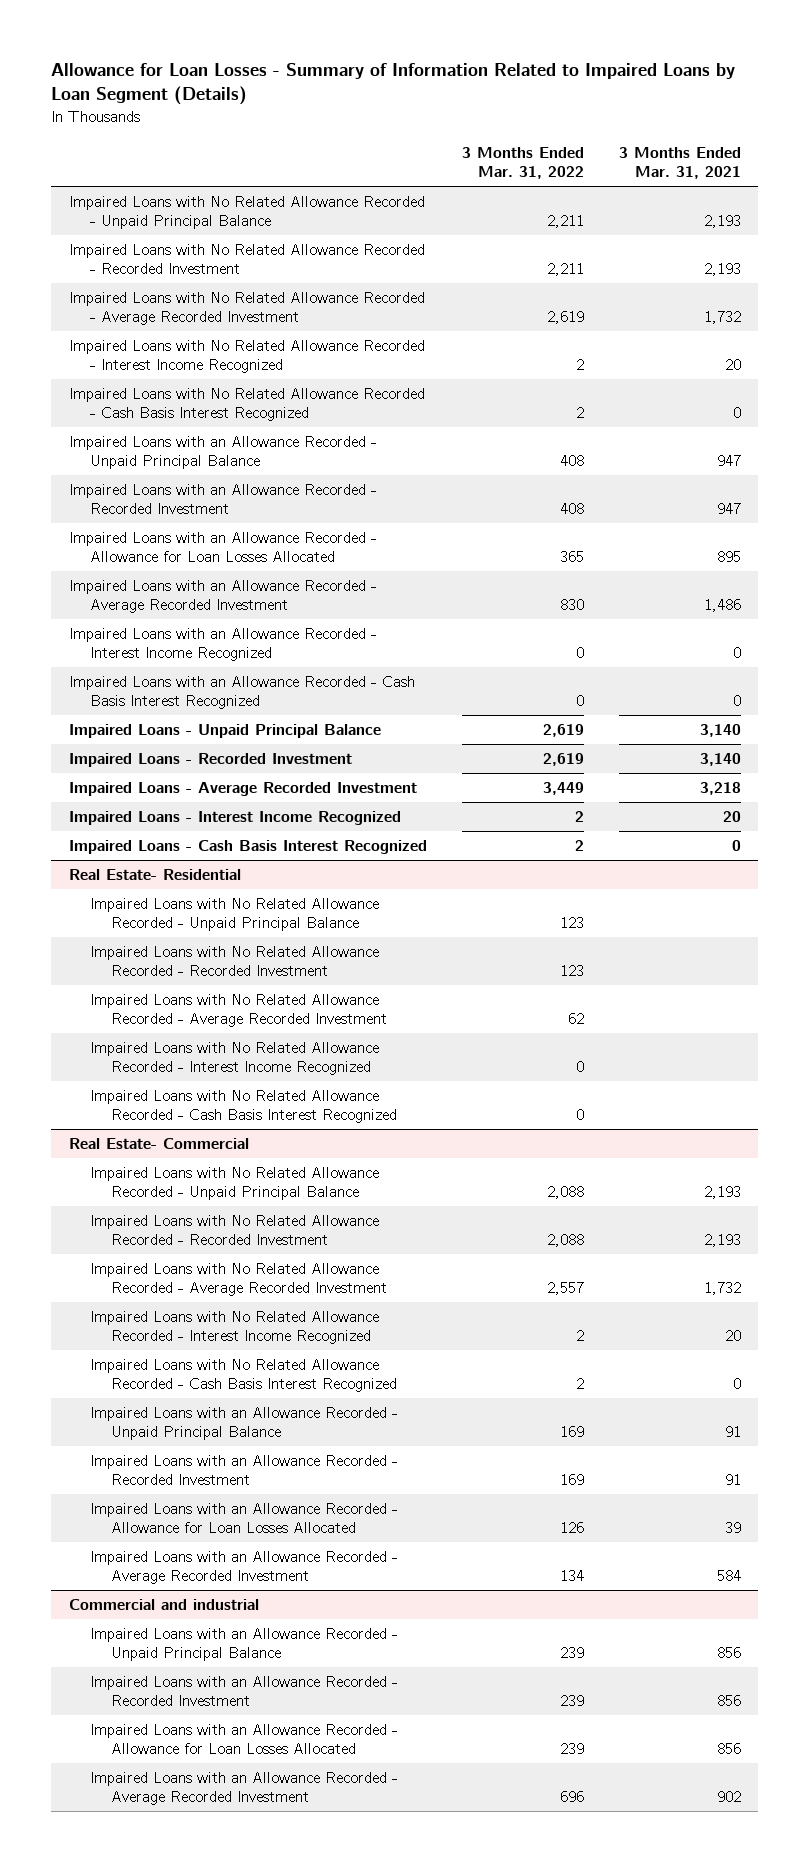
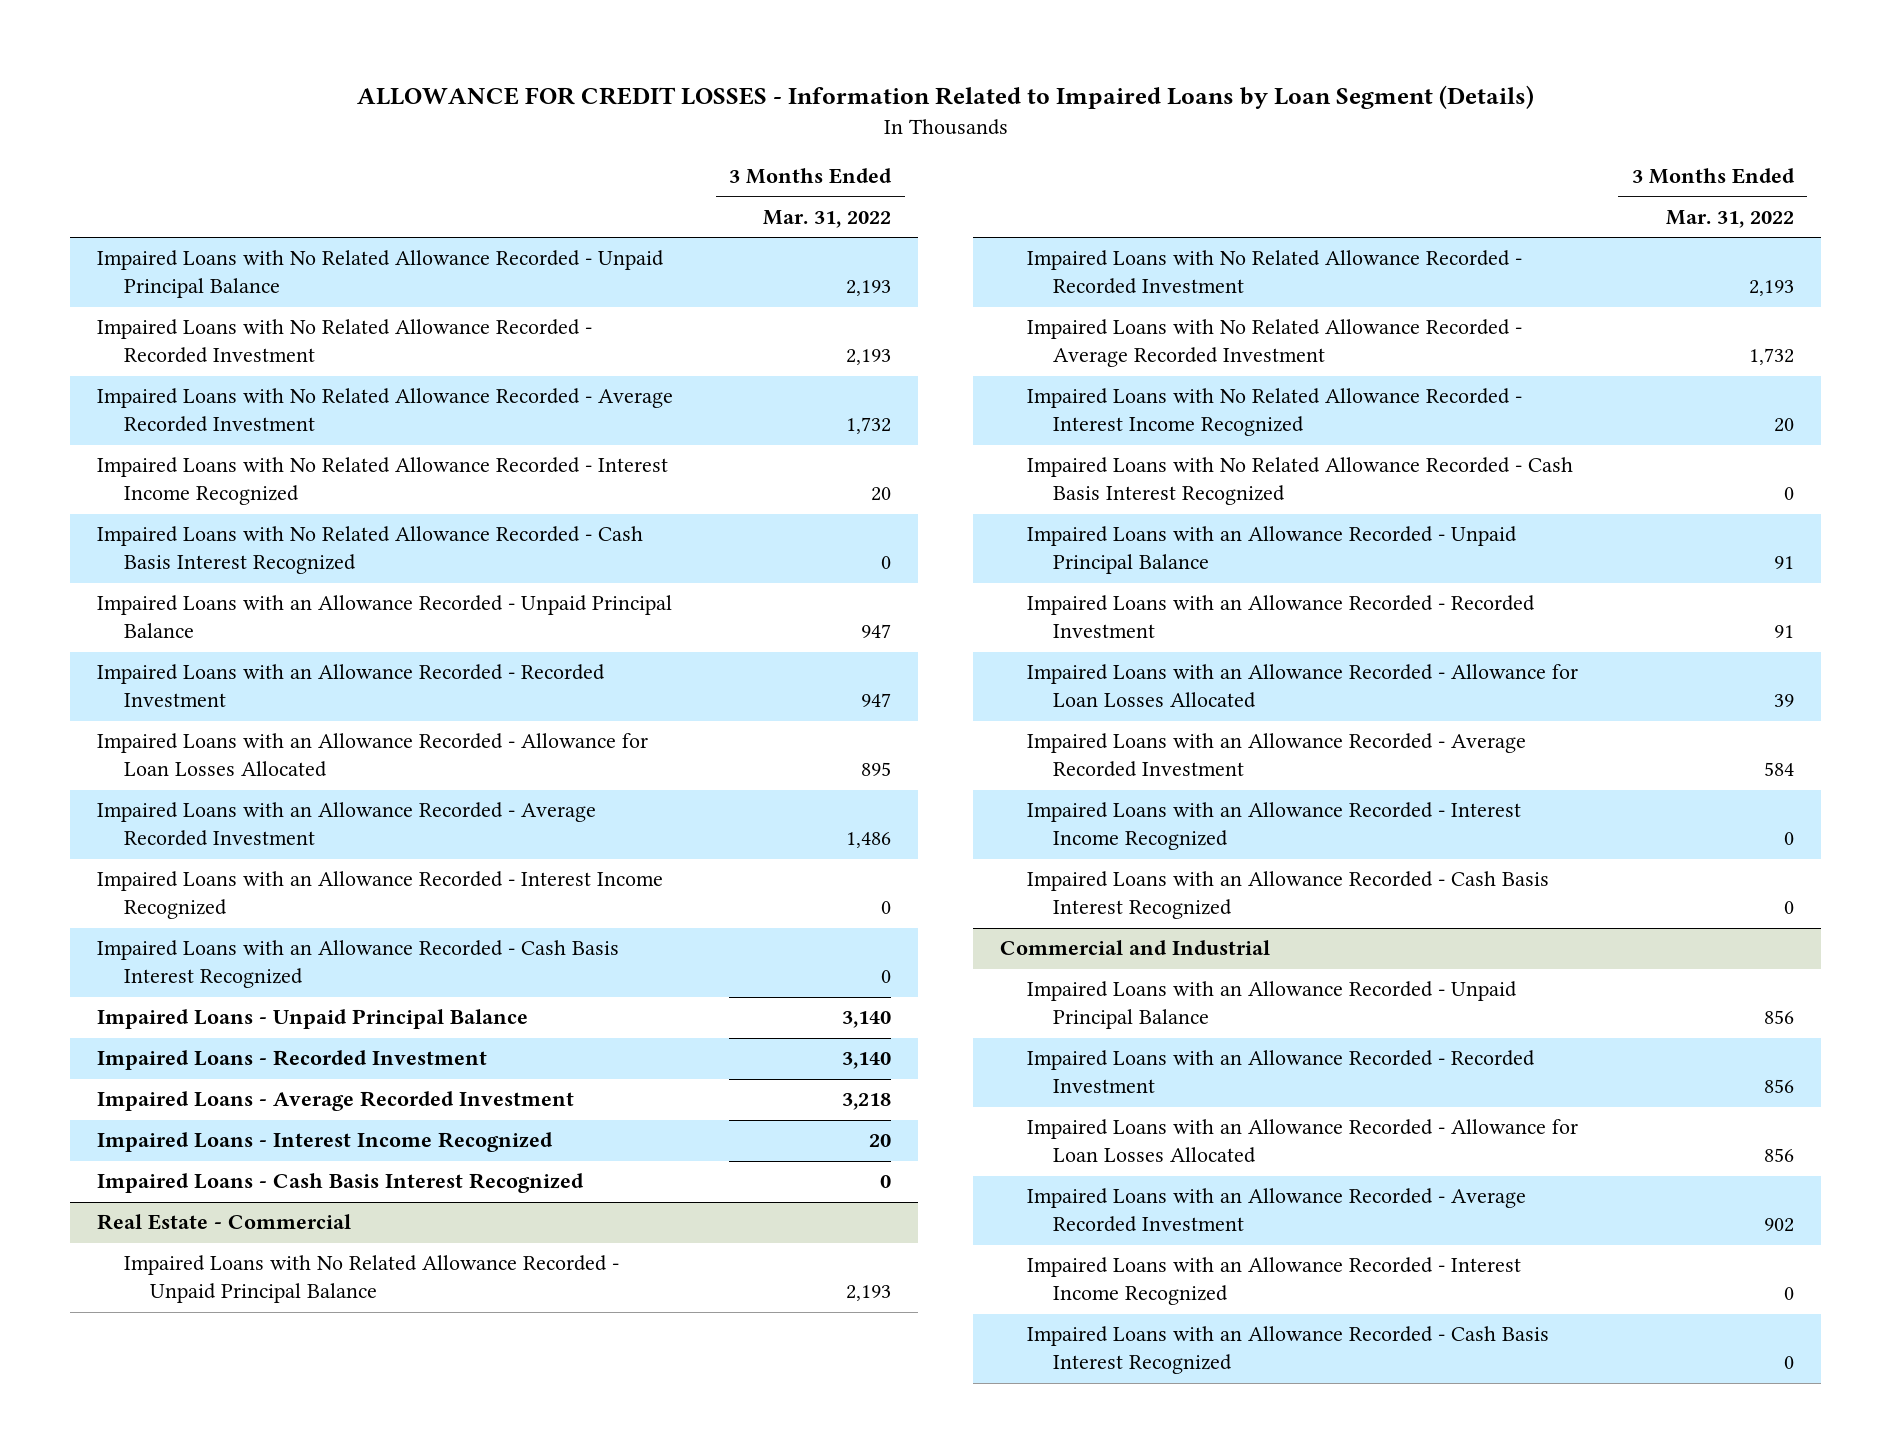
- Allowance for Loan Losses - Summary of Information Related to Impaired Loans by Loan Segment (Details)
+ ALLOWANCE FOR CREDIT LOSSES - Information Related to Impaired Loans by Loan Segment (Details)
- | 3 Months Ended Mar. 31, 2022 | 3 Months Ended Mar. 31, 2021
+ | 3 Months Ended Mar. 31, 2022
- Impaired Loans with No Related Allowance Recorded - Unpaid Principal Balance | 2,211 | 2,193
- Impaired Loans with No Related Allowance Recorded - Recorded Investment | 2,211 | 2,193
- Impaired Loans with No Related Allowance Recorded - Average Recorded Investment | 2,619 | 1,732
- Impaired Loans with No Related Allowance Recorded - Interest Income Recognized | 2 | 20
- Impaired Loans with No Related Allowance Recorded - Cash Basis Interest Recognized | 2 | 0
- Impaired Loans with an Allowance Recorded - Unpaid Principal Balance | 408 | 947
- Impaired Loans with an Allowance Recorded - Recorded Investment | 408 | 947
- Impaired Loans with an Allowance Recorded - Allowance for Loan Losses Allocated | 365 | 895
- Impaired Loans with an Allowance Recorded - Average Recorded Investment | 830 | 1,486
+ Impaired Loans with No Related Allowance Recorded - Unpaid Principal Balance | 2,193
+ Impaired Loans with No Related Allowance Recorded - Recorded Investment | 2,193
+ Impaired Loans with No Related Allowance Recorded - Average Recorded Investment | 1,732
+ Impaired Loans with No Related Allowance Recorded - Interest Income Recognized | 20
+ Impaired Loans with No Related Allowance Recorded - Cash Basis Interest Recognized | 0
+ Impaired Loans with an Allowance Recorded - Unpaid Principal Balance | 947
+ Impaired Loans with an Allowance Recorded - Recorded Investment | 947
+ Impaired Loans with an Allowance Recorded - Allowance for Loan Losses Allocated | 895
+ Impaired Loans with an Allowance Recorded - Average Recorded Investment | 1,486
- Impaired Loans - Unpaid Principal Balance | 2,619 | 3,140
- Impaired Loans - Recorded Investment | 2,619 | 3,140
- Impaired Loans - Average Recorded Investment | 3,449 | 3,218
- Impaired Loans - Interest Income Recognized | 2 | 20
- Impaired Loans - Cash Basis Interest Recognized | 2 | 0
- Real Estate- Residential
- Impaired Loans with No Related Allowance Recorded - Unpaid Principal Balance | 123 |
- Impaired Loans with No Related Allowance Recorded - Recorded Investment | 123 |
- Impaired Loans with No Related Allowance Recorded - Average Recorded Investment | 62 |
- Impaired Loans with No Related Allowance Recorded - Interest Income Recognized | 0 |
+ Impaired Loans - Unpaid Principal Balance | 3,140
+ Impaired Loans - Recorded Investment | 3,140
+ Impaired Loans - Average Recorded Investment | 3,218
+ Impaired Loans - Interest Income Recognized | 20
+ Impaired Loans - Cash Basis Interest Recognized | 0
+ Real Estate - Commercial
+ Impaired Loans with No Related Allowance Recorded - Unpaid Principal Balance | 2,193
+ Impaired Loans with No Related Allowance Recorded - Recorded Investment | 2,193
+ Impaired Loans with No Related Allowance Recorded - Average Recorded Investment | 1,732
+ Impaired Loans with No Related Allowance Recorded - Interest Income Recognized | 20
- Real Estate- Commercial
- Impaired Loans with No Related Allowance Recorded - Unpaid Principal Balance | 2,088 | 2,193
- Impaired Loans with No Related Allowance Recorded - Recorded Investment | 2,088 | 2,193
- Impaired Loans with No Related Allowance Recorded - Average Recorded Investment | 2,557 | 1,732
- Impaired Loans with No Related Allowance Recorded - Interest Income Recognized | 2 | 20
- Impaired Loans with No Related Allowance Recorded - Cash Basis Interest Recognized | 2 | 0
- Impaired Loans with an Allowance Recorded - Unpaid Principal Balance | 169 | 91
- Impaired Loans with an Allowance Recorded - Recorded Investment | 169 | 91
- Impaired Loans with an Allowance Recorded - Allowance for Loan Losses Allocated | 126 | 39
- Impaired Loans with an Allowance Recorded - Average Recorded Investment | 134 | 584
- Commercial and industrial
- Impaired Loans with an Allowance Recorded - Unpaid Principal Balance | 239 | 856
- Impaired Loans with an Allowance Recorded - Recorded Investment | 239 | 856
- Impaired Loans with an Allowance Recorded - Allowance for Loan Losses Allocated | 239 | 856
- Impaired Loans with an Allowance Recorded - Average Recorded Investment | 696 | 902
+ Impaired Loans with an Allowance Recorded - Unpaid Principal Balance | 91
+ Impaired Loans with an Allowance Recorded - Recorded Investment | 91
+ Impaired Loans with an Allowance Recorded - Allowance for Loan Losses Allocated | 39
+ Impaired Loans with an Allowance Recorded - Average Recorded Investment | 584
+ Impaired Loans with an Allowance Recorded - Interest Income Recognized | 0
+ Impaired Loans with an Allowance Recorded - Cash Basis Interest Recognized | 0
+ Commercial and Industrial
+ Impaired Loans with an Allowance Recorded - Unpaid Principal Balance | 856
+ Impaired Loans with an Allowance Recorded - Recorded Investment | 856
+ Impaired Loans with an Allowance Recorded - Allowance for Loan Losses Allocated | 856
+ Impaired Loans with an Allowance Recorded - Average Recorded Investment | 902
+ Impaired Loans with an Allowance Recorded - Interest Income Recognized | 0
+ Impaired Loans with an Allowance Recorded - Cash Basis Interest Recognized | 0

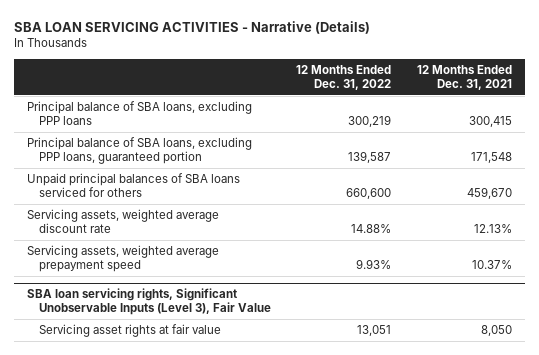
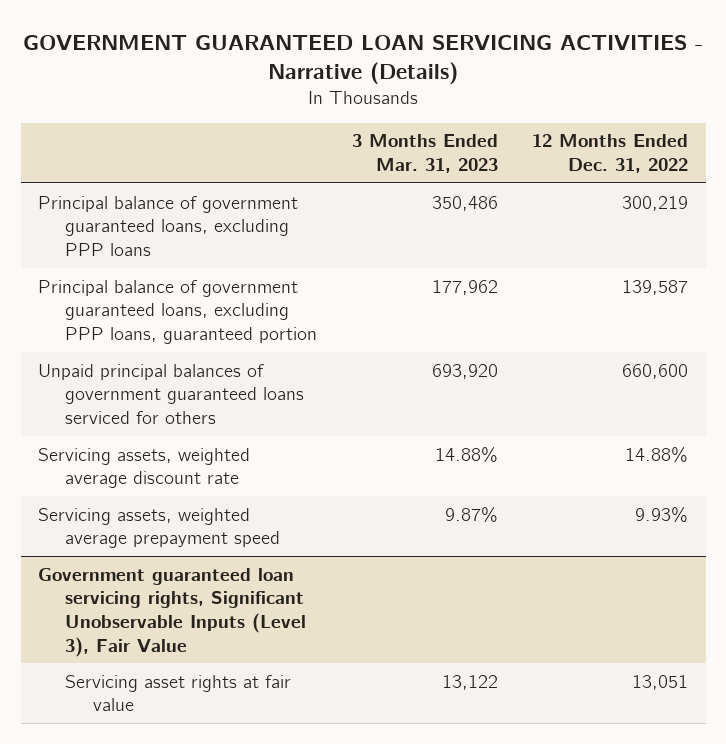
- SBA LOAN SERVICING ACTIVITIES - Narrative (Details)
+ GOVERNMENT GUARANTEED LOAN SERVICING ACTIVITIES - Narrative (Details)
- | 12 Months Ended Dec. 31, 2022 | 12 Months Ended Dec. 31, 2021
+ | 3 Months Ended Mar. 31, 2023 | 12 Months Ended Dec. 31, 2022
- Principal balance of SBA loans, excluding PPP loans | 300,219 | 300,415
- Principal balance of SBA loans, excluding PPP loans, guaranteed portion | 139,587 | 171,548
- Unpaid principal balances of SBA loans serviced for others | 660,600 | 459,670
+ Principal balance of government guaranteed loans, excluding PPP loans | 350,486 | 300,219
+ Principal balance of government guaranteed loans, excluding PPP loans, guaranteed portion | 177,962 | 139,587
+ Unpaid principal balances of government guaranteed loans serviced for others | 693,920 | 660,600
- SBA loan servicing rights, Significant Unobservable Inputs (Level 3), Fair Value
+ Government guaranteed loan servicing rights, Significant Unobservable Inputs (Level 3), Fair Value

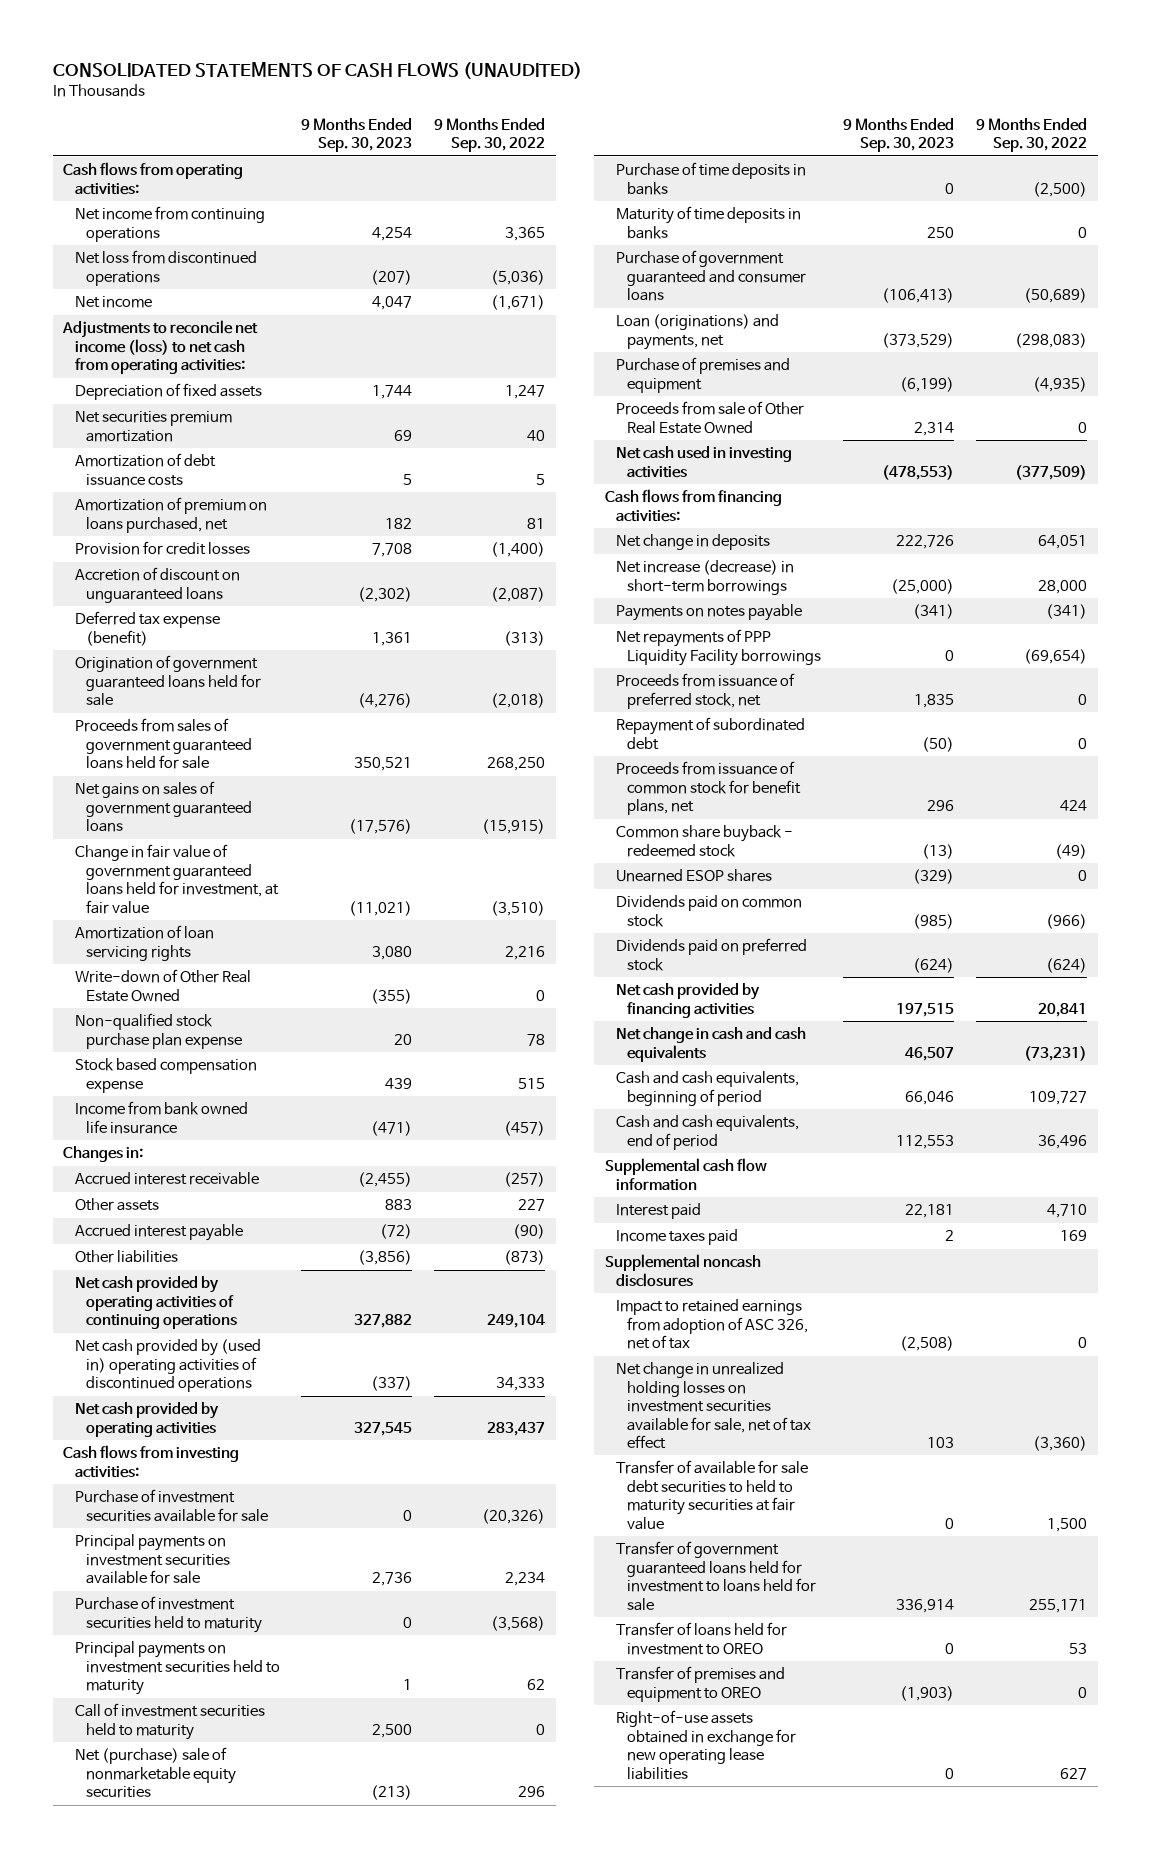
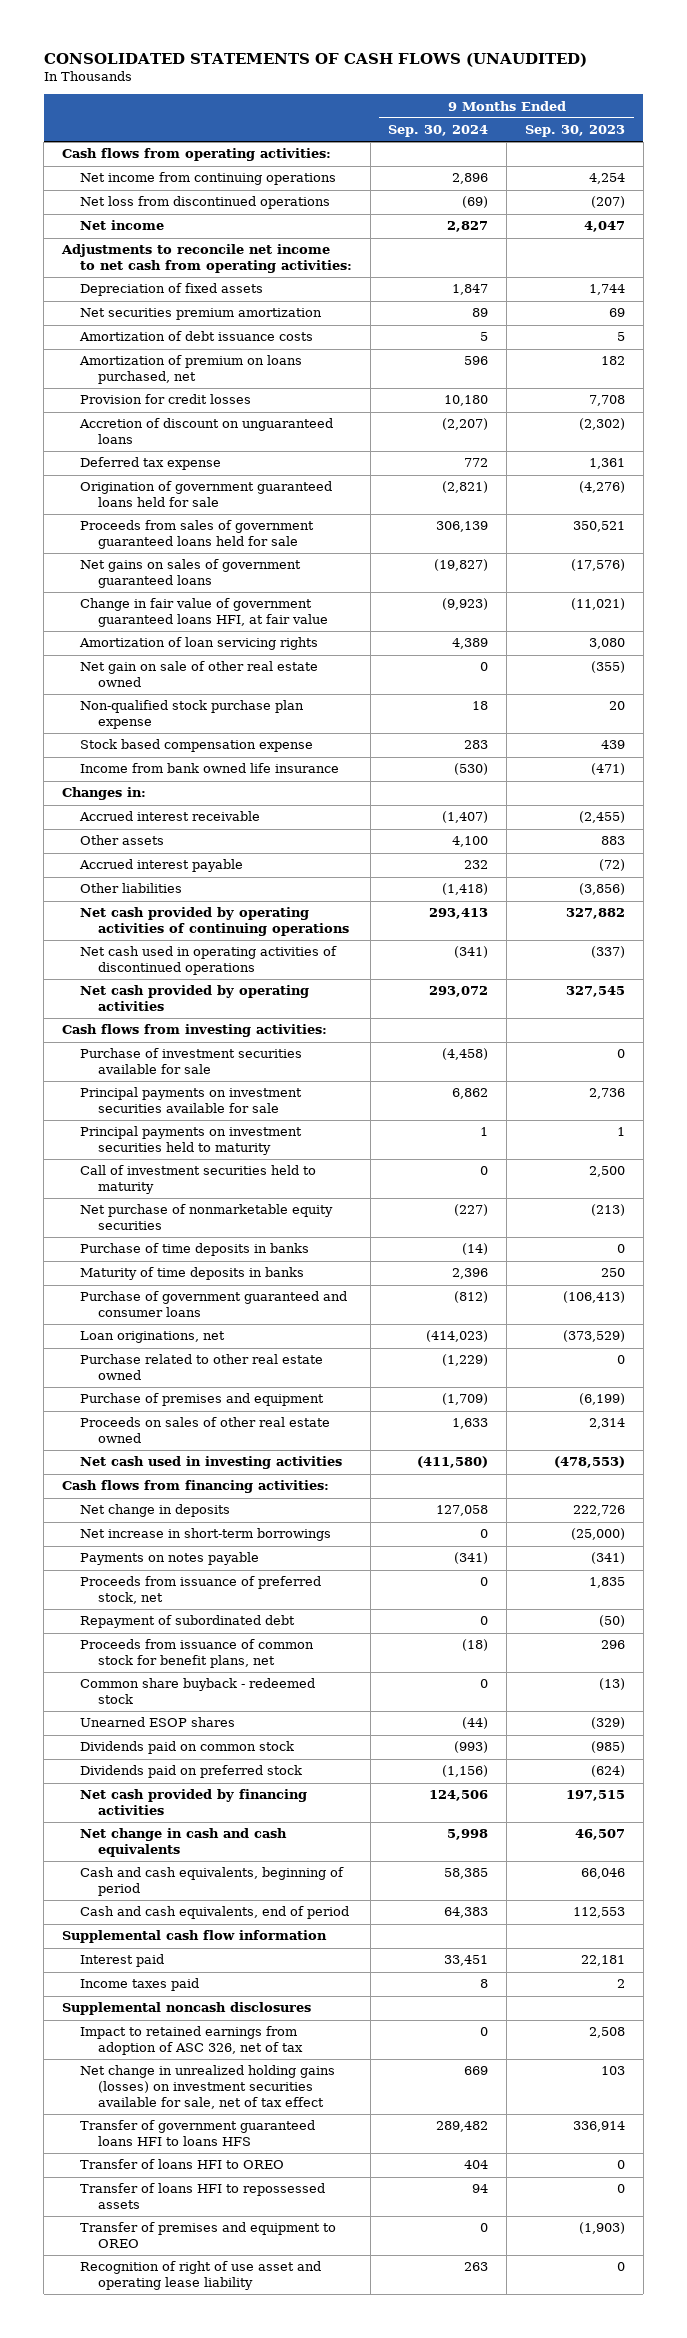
- | 9 Months Ended Sep. 30, 2023 | 9 Months Ended Sep. 30, 2022
+ | 9 Months Ended Sep. 30, 2024 | 9 Months Ended Sep. 30, 2023
- Adjustments to reconcile net income (loss) to net cash from operating activities:
+ Adjustments to reconcile net income to net cash from operating activities:
- Deferred tax expense (benefit) | 1,361 | (313)
+ Deferred tax expense | 772 | 1,361
- Change in fair value of government guaranteed loans held for investment, at fair value | (11,021) | (3,510)
+ Change in fair value of government guaranteed loans HFI, at fair value | (9,923) | (11,021)
- Write-down of Other Real Estate Owned | (355) | 0
+ Net gain on sale of other real estate owned | 0 | (355)
- Net cash provided by (used in) operating activities of discontinued operations | (337) | 34,333
+ Net cash used in operating activities of discontinued operations | (341) | (337)
- Purchase of investment securities held to maturity | 0 | (3,568)
- Net (purchase) sale of nonmarketable equity securities | (213) | 296
+ Net purchase of nonmarketable equity securities | (227) | (213)
- Loan (originations) and payments, net | (373,529) | (298,083)
+ Loan originations, net | (414,023) | (373,529)
+ Purchase related to other real estate owned | (1,229) | 0
- Proceeds from sale of Other Real Estate Owned | 2,314 | 0
+ Proceeds on sales of other real estate owned | 1,633 | 2,314
- Net increase (decrease) in short-term borrowings | (25,000) | 28,000
+ Net increase in short-term borrowings | 0 | (25,000)
- Net repayments of PPP Liquidity Facility borrowings | 0 | (69,654)
- Impact to retained earnings from adoption of ASC 326, net of tax | (2,508) | 0
- Net change in unrealized holding losses on investment securities available for sale, net of tax effect | 103 | (3,360)
- Transfer of available for sale debt securities to held to maturity securities at fair value | 0 | 1,500
- Transfer of government guaranteed loans held for investment to loans held for sale | 336,914 | 255,171
- Transfer of loans held for investment to OREO | 0 | 53
+ Impact to retained earnings from adoption of ASC 326, net of tax | 0 | 2,508
+ Net change in unrealized holding gains (losses) on investment securities available for sale, net of tax effect | 669 | 103
+ Transfer of government guaranteed loans HFI to loans HFS | 289,482 | 336,914
+ Transfer of loans HFI to OREO | 404 | 0
+ Transfer of loans HFI to repossessed assets | 94 | 0
- Right-of-use assets obtained in exchange for new operating lease liabilities | 0 | 627
+ Recognition of right of use asset and operating lease liability | 263 | 0

